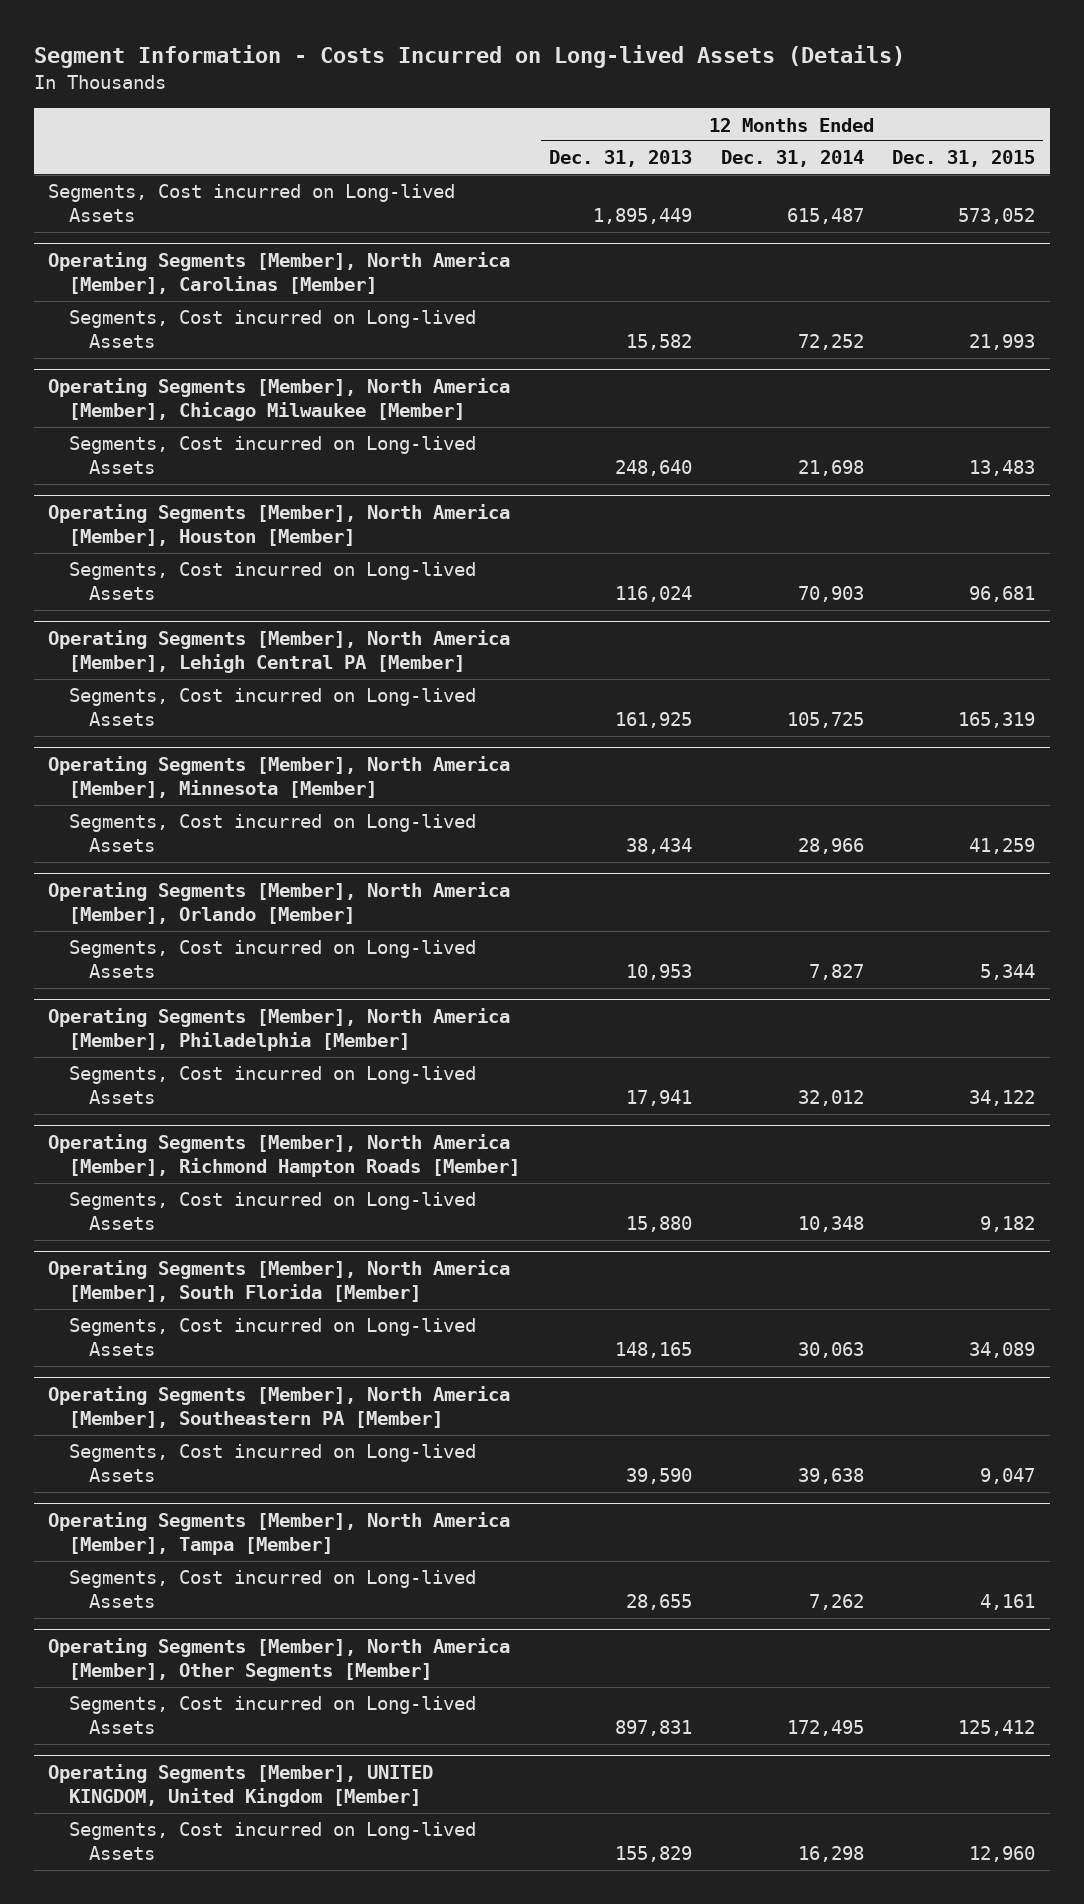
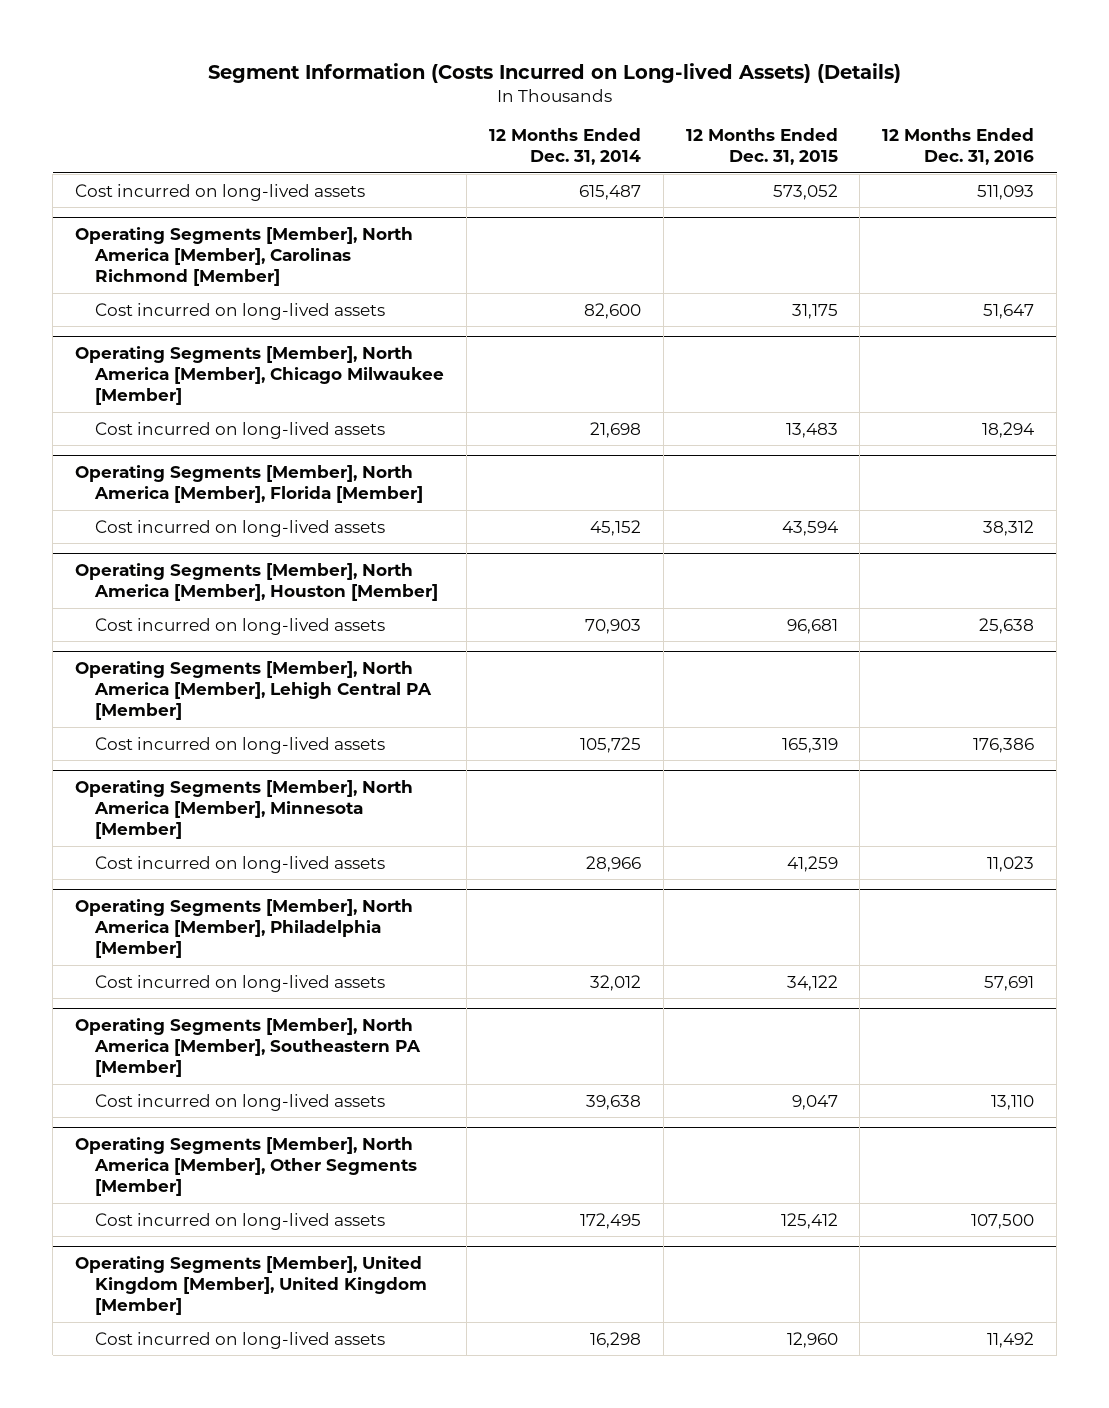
- Segment Information - Costs Incurred on Long-lived Assets (Details)
+ Segment Information (Costs Incurred on Long-lived Assets) (Details)
- | 12 Months Ended Dec. 31, 2013 | 12 Months Ended Dec. 31, 2014 | 12 Months Ended Dec. 31, 2015
+ | 12 Months Ended Dec. 31, 2014 | 12 Months Ended Dec. 31, 2015 | 12 Months Ended Dec. 31, 2016
- Segments, Cost incurred on Long-lived Assets | 1,895,449 | 615,487 | 573,052
- Operating Segments [Member], North America [Member], Carolinas [Member]
- Segments, Cost incurred on Long-lived Assets | 15,582 | 72,252 | 21,993
+ Cost incurred on long-lived assets | 615,487 | 573,052 | 511,093
+ Operating Segments [Member], North America [Member], Carolinas Richmond [Member]
+ Cost incurred on long-lived assets | 82,600 | 31,175 | 51,647
@ Operating Segments [Member], North America [Member], Chicago Milwaukee [Member]
- Segments, Cost incurred on Long-lived Assets | 248,640 | 21,698 | 13,483
+ Cost incurred on long-lived assets | 21,698 | 13,483 | 18,294
+ Operating Segments [Member], North America [Member], Florida [Member]
+ Cost incurred on long-lived assets | 45,152 | 43,594 | 38,312
@ Operating Segments [Member], North America [Member], Houston [Member]
- Segments, Cost incurred on Long-lived Assets | 116,024 | 70,903 | 96,681
+ Cost incurred on long-lived assets | 70,903 | 96,681 | 25,638
@ Operating Segments [Member], North America [Member], Lehigh Central PA [Member]
- Segments, Cost incurred on Long-lived Assets | 161,925 | 105,725 | 165,319
+ Cost incurred on long-lived assets | 105,725 | 165,319 | 176,386
@ Operating Segments [Member], North America [Member], Minnesota [Member]
- Segments, Cost incurred on Long-lived Assets | 38,434 | 28,966 | 41,259
- Operating Segments [Member], North America [Member], Orlando [Member]
- Segments, Cost incurred on Long-lived Assets | 10,953 | 7,827 | 5,344
@ Operating Segments [Member], North America [Member], Minnesota [Member]
+ Cost incurred on long-lived assets | 28,966 | 41,259 | 11,023
@ Operating Segments [Member], North America [Member], Philadelphia [Member]
- Segments, Cost incurred on Long-lived Assets | 17,941 | 32,012 | 34,122
- Operating Segments [Member], North America [Member], Richmond Hampton Roads [Member]
- Segments, Cost incurred on Long-lived Assets | 15,880 | 10,348 | 9,182
- Operating Segments [Member], North America [Member], South Florida [Member]
- Segments, Cost incurred on Long-lived Assets | 148,165 | 30,063 | 34,089
@ Operating Segments [Member], North America [Member], Philadelphia [Member]
+ Cost incurred on long-lived assets | 32,012 | 34,122 | 57,691
@ Operating Segments [Member], North America [Member], Southeastern PA [Member]
- Segments, Cost incurred on Long-lived Assets | 39,590 | 39,638 | 9,047
- Operating Segments [Member], North America [Member], Tampa [Member]
- Segments, Cost incurred on Long-lived Assets | 28,655 | 7,262 | 4,161
@ Operating Segments [Member], North America [Member], Southeastern PA [Member]
+ Cost incurred on long-lived assets | 39,638 | 9,047 | 13,110
@ Operating Segments [Member], North America [Member], Other Segments [Member]
- Segments, Cost incurred on Long-lived Assets | 897,831 | 172,495 | 125,412
- Operating Segments [Member], UNITED KINGDOM, United Kingdom [Member]
- Segments, Cost incurred on Long-lived Assets | 155,829 | 16,298 | 12,960
@ Operating Segments [Member], North America [Member], Other Segments [Member]
+ Cost incurred on long-lived assets | 172,495 | 125,412 | 107,500
+ Operating Segments [Member], United Kingdom [Member], United Kingdom [Member]
+ Cost incurred on long-lived assets | 16,298 | 12,960 | 11,492

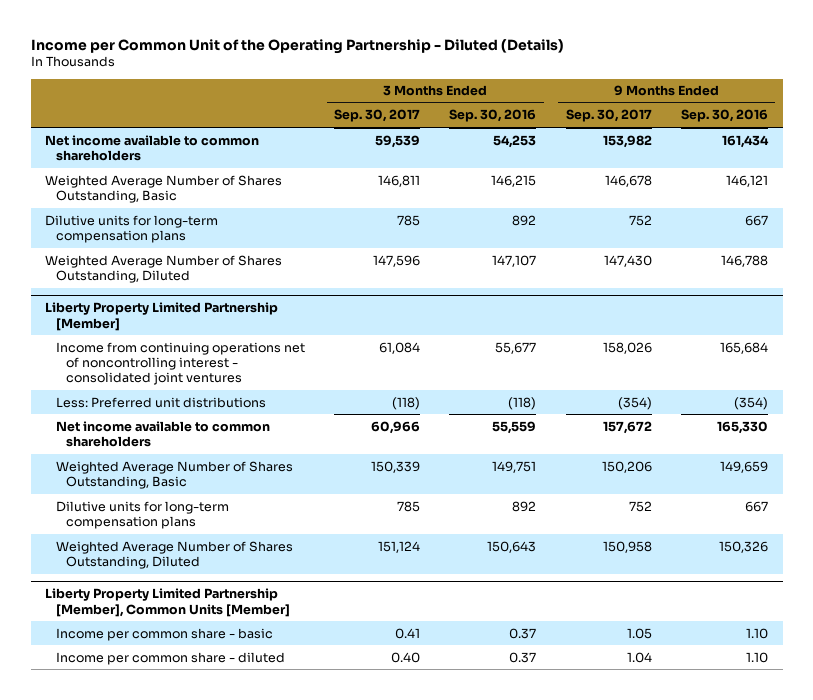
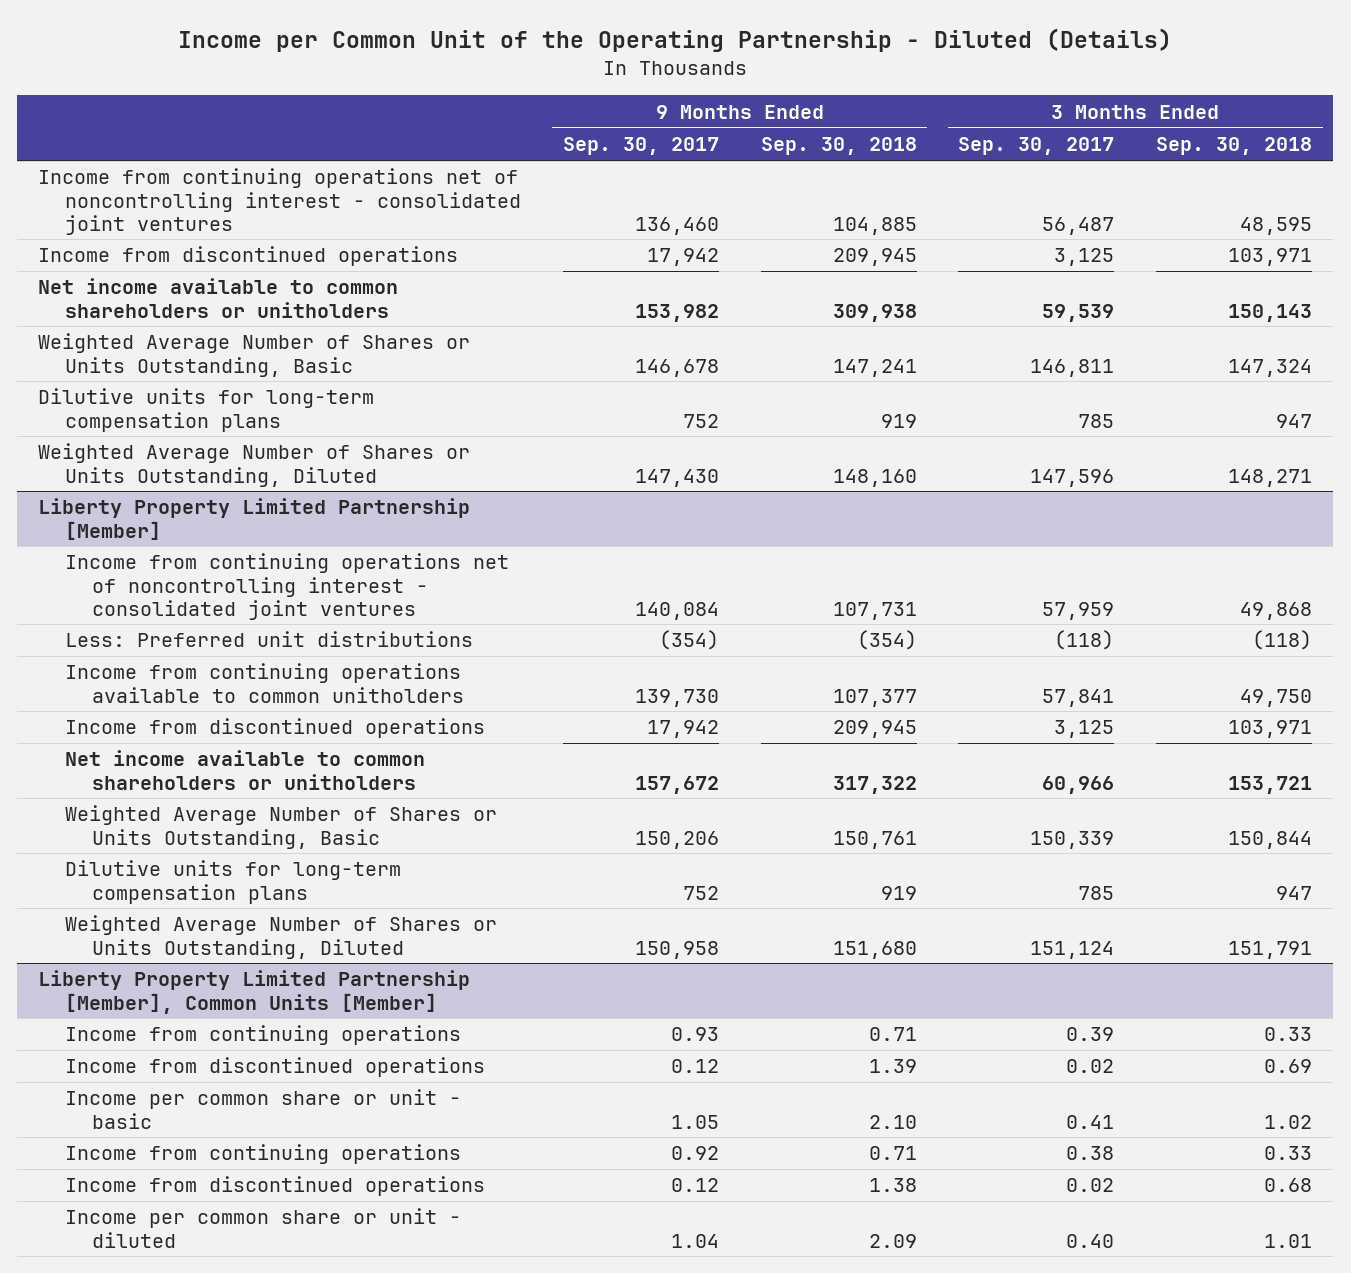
- | 3 Months Ended Sep. 30, 2017 | 3 Months Ended Sep. 30, 2016 | 9 Months Ended Sep. 30, 2017 | 9 Months Ended Sep. 30, 2016
+ | 9 Months Ended Sep. 30, 2017 | 9 Months Ended Sep. 30, 2018 | 3 Months Ended Sep. 30, 2017 | 3 Months Ended Sep. 30, 2018
- Net income available to common shareholders | 59,539 | 54,253 | 153,982 | 161,434
- Weighted Average Number of Shares Outstanding, Basic | 146,811 | 146,215 | 146,678 | 146,121
+ Income from continuing operations net of noncontrolling interest - consolidated joint ventures | 136,460 | 104,885 | 56,487 | 48,595
+ Income from discontinued operations | 17,942 | 209,945 | 3,125 | 103,971
+ Net income available to common shareholders or unitholders | 153,982 | 309,938 | 59,539 | 150,143
+ Weighted Average Number of Shares or Units Outstanding, Basic | 146,678 | 147,241 | 146,811 | 147,324
- Weighted Average Number of Shares Outstanding, Diluted | 147,596 | 147,107 | 147,430 | 146,788
+ Weighted Average Number of Shares or Units Outstanding, Diluted | 147,430 | 148,160 | 147,596 | 148,271
@ Liberty Property Limited Partnership [Member]
- Income from continuing operations net of noncontrolling interest - consolidated joint ventures | 61,084 | 55,677 | 158,026 | 165,684
+ Income from continuing operations net of noncontrolling interest - consolidated joint ventures | 140,084 | 107,731 | 57,959 | 49,868
- Net income available to common shareholders | 60,966 | 55,559 | 157,672 | 165,330
- Weighted Average Number of Shares Outstanding, Basic | 150,339 | 149,751 | 150,206 | 149,659
+ Income from continuing operations available to common unitholders | 139,730 | 107,377 | 57,841 | 49,750
+ Income from discontinued operations | 17,942 | 209,945 | 3,125 | 103,971
+ Net income available to common shareholders or unitholders | 157,672 | 317,322 | 60,966 | 153,721
+ Weighted Average Number of Shares or Units Outstanding, Basic | 150,206 | 150,761 | 150,339 | 150,844
- Weighted Average Number of Shares Outstanding, Diluted | 151,124 | 150,643 | 150,958 | 150,326
+ Weighted Average Number of Shares or Units Outstanding, Diluted | 150,958 | 151,680 | 151,124 | 151,791
@ Liberty Property Limited Partnership [Member], Common Units [Member]
- Income per common share - basic | 0.41 | 0.37 | 1.05 | 1.10
- Income per common share - diluted | 0.40 | 0.37 | 1.04 | 1.10
+ Income from continuing operations | 0.93 | 0.71 | 0.39 | 0.33
+ Income from discontinued operations | 0.12 | 1.39 | 0.02 | 0.69
+ Income per common share or unit - basic | 1.05 | 2.10 | 0.41 | 1.02
+ Income from continuing operations | 0.92 | 0.71 | 0.38 | 0.33
+ Income from discontinued operations | 0.12 | 1.38 | 0.02 | 0.68
+ Income per common share or unit - diluted | 1.04 | 2.09 | 0.40 | 1.01

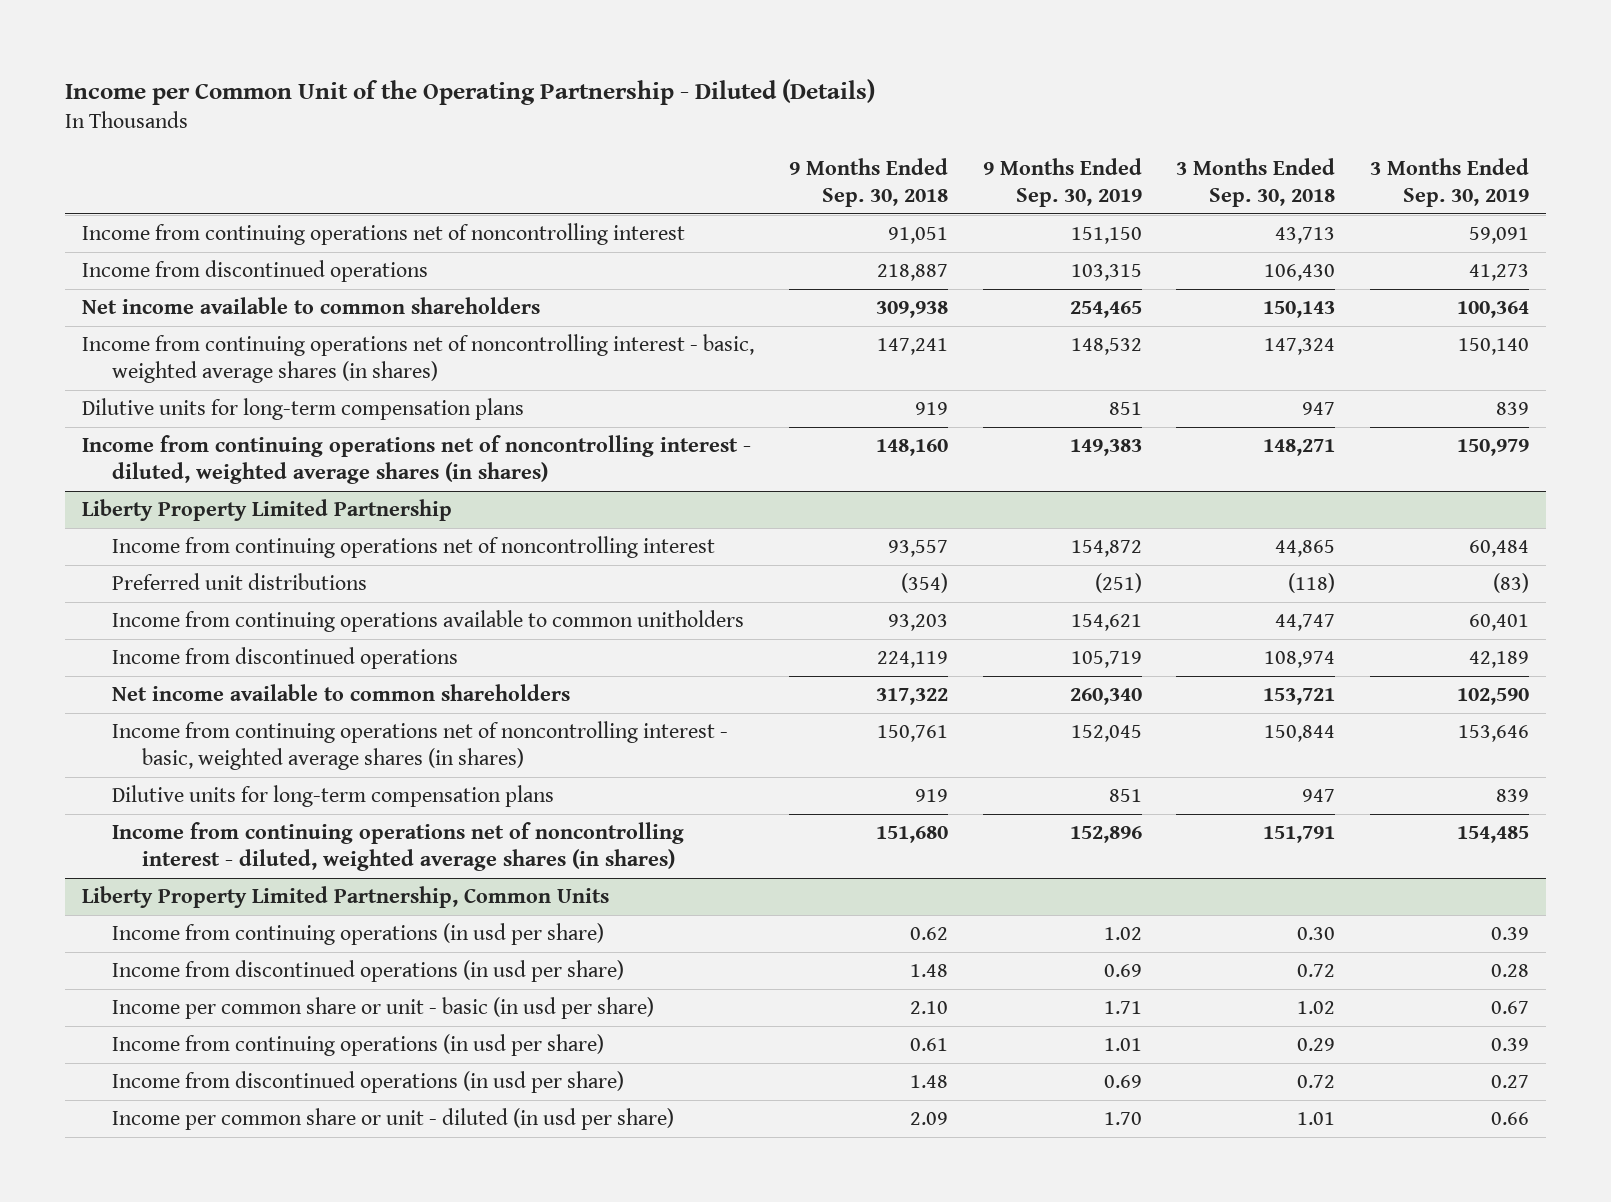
- | 9 Months Ended Sep. 30, 2017 | 9 Months Ended Sep. 30, 2018 | 3 Months Ended Sep. 30, 2017 | 3 Months Ended Sep. 30, 2018
+ | 9 Months Ended Sep. 30, 2018 | 9 Months Ended Sep. 30, 2019 | 3 Months Ended Sep. 30, 2018 | 3 Months Ended Sep. 30, 2019
- Income from continuing operations net of noncontrolling interest - consolidated joint ventures | 136,460 | 104,885 | 56,487 | 48,595
- Income from discontinued operations | 17,942 | 209,945 | 3,125 | 103,971
- Net income available to common shareholders or unitholders | 153,982 | 309,938 | 59,539 | 150,143
- Weighted Average Number of Shares or Units Outstanding, Basic | 146,678 | 147,241 | 146,811 | 147,324
+ Income from continuing operations net of noncontrolling interest | 91,051 | 151,150 | 43,713 | 59,091
+ Income from discontinued operations | 218,887 | 103,315 | 106,430 | 41,273
+ Net income available to common shareholders | 309,938 | 254,465 | 150,143 | 100,364
+ Income from continuing operations net of noncontrolling interest - basic, weighted average shares (in shares) | 147,241 | 148,532 | 147,324 | 150,140
- Weighted Average Number of Shares or Units Outstanding, Diluted | 147,430 | 148,160 | 147,596 | 148,271
- Liberty Property Limited Partnership [Member]
- Income from continuing operations net of noncontrolling interest - consolidated joint ventures | 140,084 | 107,731 | 57,959 | 49,868
- Less: Preferred unit distributions | (354) | (354) | (118) | (118)
- Income from continuing operations available to common unitholders | 139,730 | 107,377 | 57,841 | 49,750
- Income from discontinued operations | 17,942 | 209,945 | 3,125 | 103,971
- Net income available to common shareholders or unitholders | 157,672 | 317,322 | 60,966 | 153,721
- Weighted Average Number of Shares or Units Outstanding, Basic | 150,206 | 150,761 | 150,339 | 150,844
+ Income from continuing operations net of noncontrolling interest - diluted, weighted average shares (in shares) | 148,160 | 149,383 | 148,271 | 150,979
+ Liberty Property Limited Partnership
+ Income from continuing operations net of noncontrolling interest | 93,557 | 154,872 | 44,865 | 60,484
+ Preferred unit distributions | (354) | (251) | (118) | (83)
+ Income from continuing operations available to common unitholders | 93,203 | 154,621 | 44,747 | 60,401
+ Income from discontinued operations | 224,119 | 105,719 | 108,974 | 42,189
+ Net income available to common shareholders | 317,322 | 260,340 | 153,721 | 102,590
+ Income from continuing operations net of noncontrolling interest - basic, weighted average shares (in shares) | 150,761 | 152,045 | 150,844 | 153,646
- Weighted Average Number of Shares or Units Outstanding, Diluted | 150,958 | 151,680 | 151,124 | 151,791
- Liberty Property Limited Partnership [Member], Common Units [Member]
- Income from continuing operations | 0.93 | 0.71 | 0.39 | 0.33
- Income from discontinued operations | 0.12 | 1.39 | 0.02 | 0.69
- Income per common share or unit - basic | 1.05 | 2.10 | 0.41 | 1.02
- Income from continuing operations | 0.92 | 0.71 | 0.38 | 0.33
- Income from discontinued operations | 0.12 | 1.38 | 0.02 | 0.68
- Income per common share or unit - diluted | 1.04 | 2.09 | 0.40 | 1.01
+ Income from continuing operations net of noncontrolling interest - diluted, weighted average shares (in shares) | 151,680 | 152,896 | 151,791 | 154,485
+ Liberty Property Limited Partnership, Common Units
+ Income from continuing operations (in usd per share) | 0.62 | 1.02 | 0.30 | 0.39
+ Income from discontinued operations (in usd per share) | 1.48 | 0.69 | 0.72 | 0.28
+ Income per common share or unit - basic (in usd per share) | 2.10 | 1.71 | 1.02 | 0.67
+ Income from continuing operations (in usd per share) | 0.61 | 1.01 | 0.29 | 0.39
+ Income from discontinued operations (in usd per share) | 1.48 | 0.69 | 0.72 | 0.27
+ Income per common share or unit - diluted (in usd per share) | 2.09 | 1.70 | 1.01 | 0.66

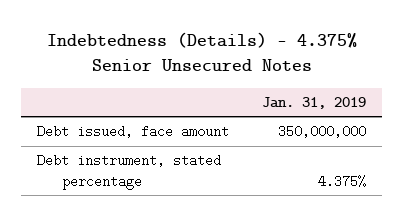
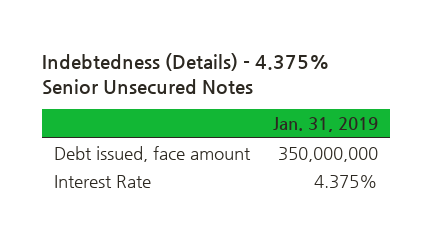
- Debt instrument, stated percentage | 4.375%
+ Interest Rate | 4.375%

